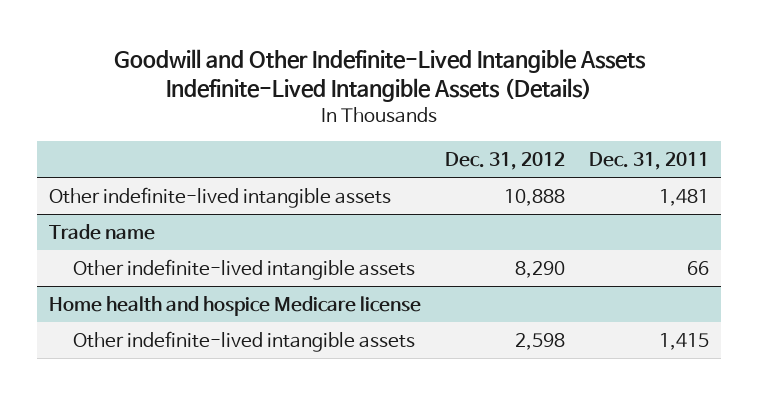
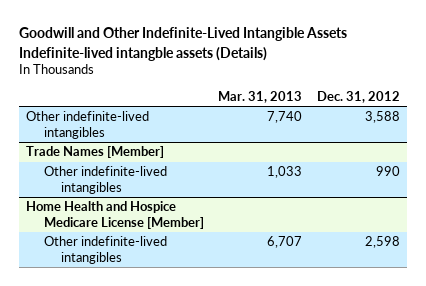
- Goodwill and Other Indefinite-Lived Intangible Assets Indefinite-Lived Intangible Assets (Details)
+ Goodwill and Other Indefinite-Lived Intangible Assets Indefinite-lived intangble assets (Details)
- | Dec. 31, 2012 | Dec. 31, 2011
+ | Mar. 31, 2013 | Dec. 31, 2012
- Other indefinite-lived intangible assets | 10,888 | 1,481
- Trade name
- Other indefinite-lived intangible assets | 8,290 | 66
- Home health and hospice Medicare license
- Other indefinite-lived intangible assets | 2,598 | 1,415
+ Other indefinite-lived intangibles | 7,740 | 3,588
+ Trade Names [Member]
+ Other indefinite-lived intangibles | 1,033 | 990
+ Home Health and Hospice Medicare License [Member]
+ Other indefinite-lived intangibles | 6,707 | 2,598

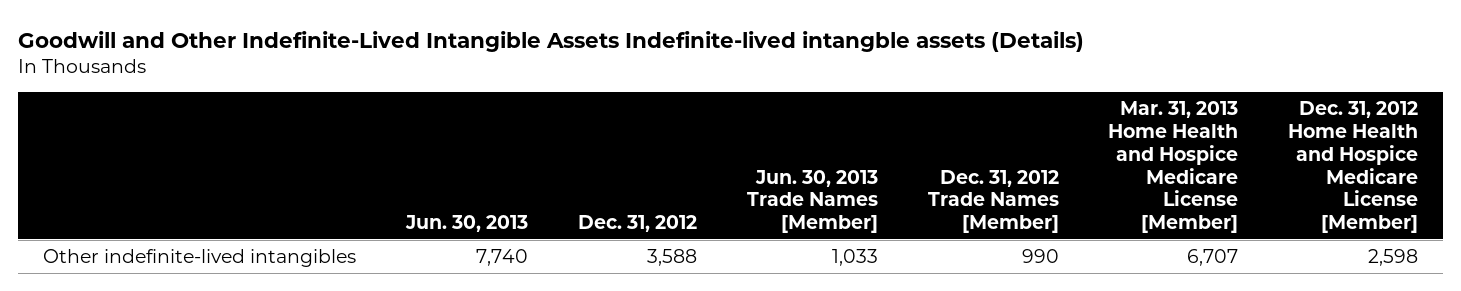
- | Mar. 31, 2013 | Dec. 31, 2012
+ | Jun. 30, 2013 | Dec. 31, 2012 | Jun. 30, 2013 Trade Names [Member] | Dec. 31, 2012 Trade Names [Member] | Mar. 31, 2013 Home Health and Hospice Medicare License [Member] | Dec. 31, 2012 Home Health and Hospice Medicare License [Member]
- Trade Names [Member]
- Other indefinite-lived intangibles | 1,033 | 990
- Home Health and Hospice Medicare License [Member]
- Other indefinite-lived intangibles | 6,707 | 2,598

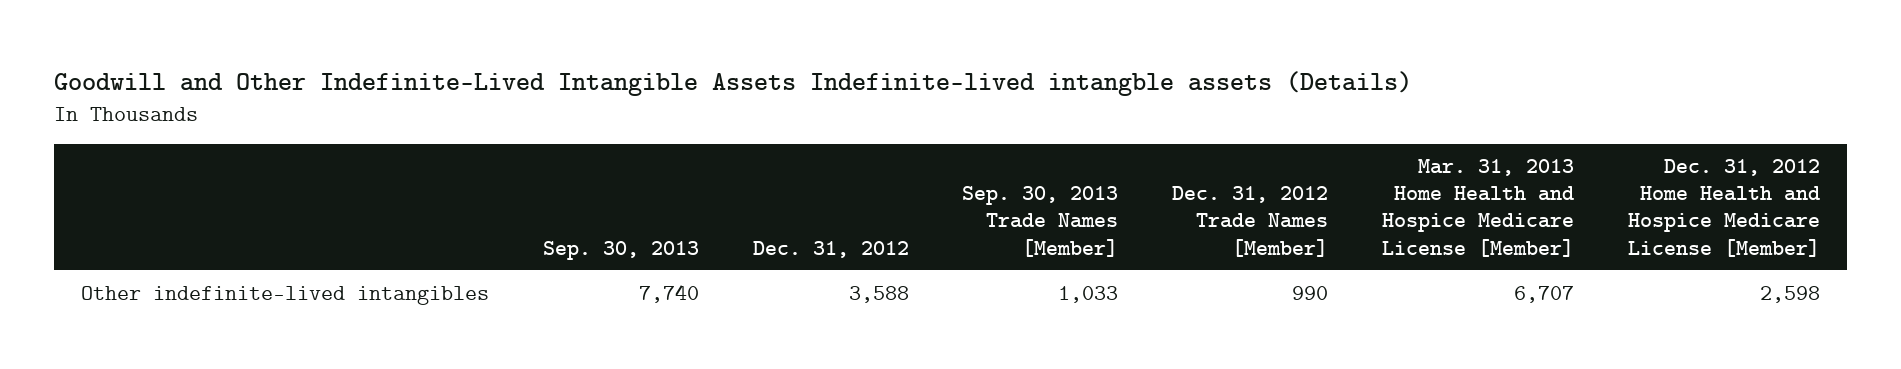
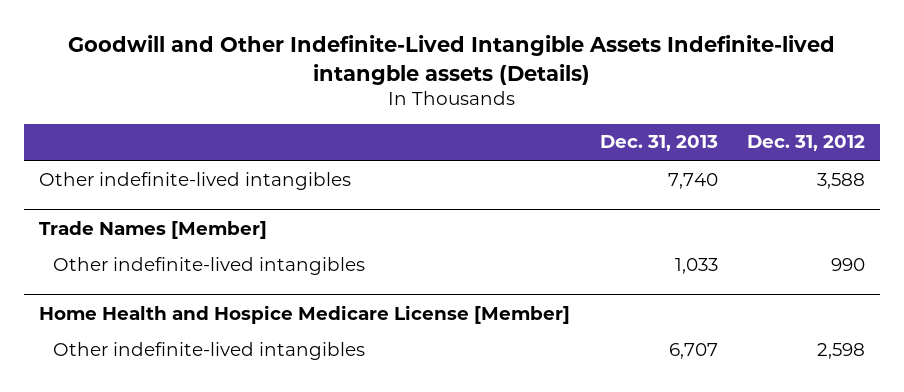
- | Sep. 30, 2013 | Dec. 31, 2012 | Sep. 30, 2013 Trade Names [Member] | Dec. 31, 2012 Trade Names [Member] | Mar. 31, 2013 Home Health and Hospice Medicare License [Member] | Dec. 31, 2012 Home Health and Hospice Medicare License [Member]
+ | Dec. 31, 2013 | Dec. 31, 2012
+ Trade Names [Member]
+ Other indefinite-lived intangibles | 1,033 | 990
+ Home Health and Hospice Medicare License [Member]
+ Other indefinite-lived intangibles | 6,707 | 2,598

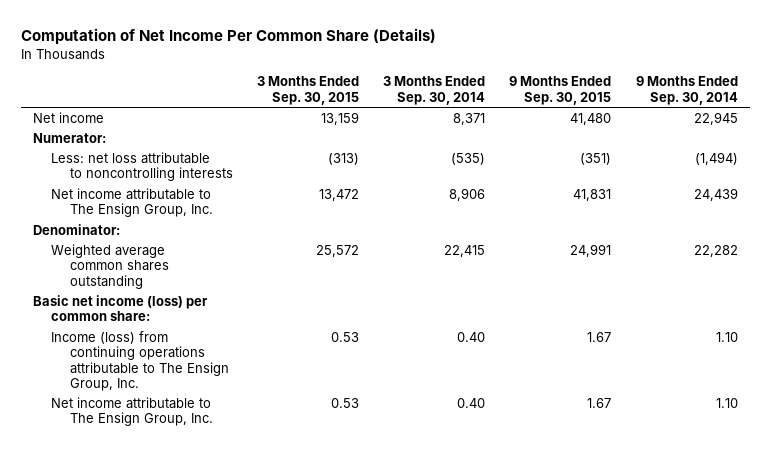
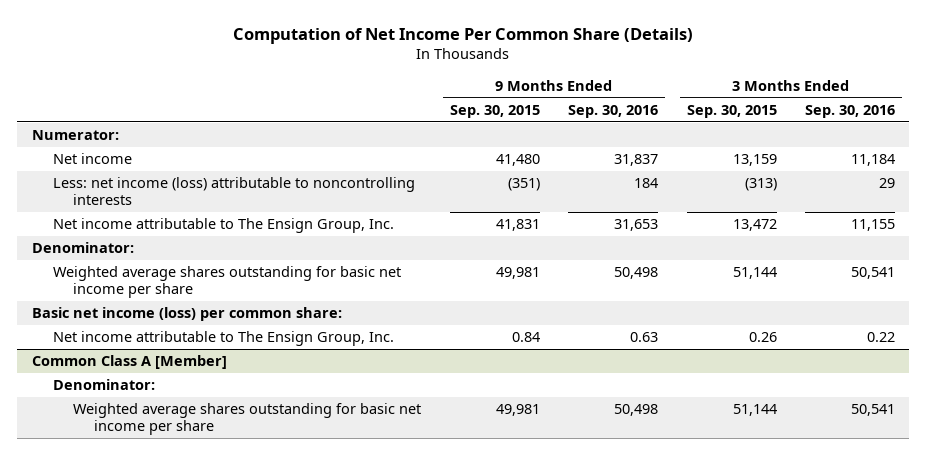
- | 3 Months Ended Sep. 30, 2015 | 3 Months Ended Sep. 30, 2014 | 9 Months Ended Sep. 30, 2015 | 9 Months Ended Sep. 30, 2014
+ | 9 Months Ended Sep. 30, 2015 | 9 Months Ended Sep. 30, 2016 | 3 Months Ended Sep. 30, 2015 | 3 Months Ended Sep. 30, 2016
- Less: net loss attributable to noncontrolling interests | (313) | (535) | (351) | (1,494)
moved down: Net income | 41,480 | 31,837 | 13,159 | 11,184
+ Less: net income (loss) attributable to noncontrolling interests | (351) | 184 | (313) | 29
- Weighted average common shares outstanding | 25,572 | 22,415 | 24,991 | 22,282
+ Weighted average shares outstanding for basic net income per share | 49,981 | 50,498 | 51,144 | 50,541
- Income (loss) from continuing operations attributable to The Ensign Group, Inc. | 0.53 | 0.40 | 1.67 | 1.10
- Net income attributable to The Ensign Group, Inc. | 0.53 | 0.40 | 1.67 | 1.10
+ Net income attributable to The Ensign Group, Inc. | 0.84 | 0.63 | 0.26 | 0.22
+ Common Class A [Member]
+ Denominator:
+ Weighted average shares outstanding for basic net income per share | 49,981 | 50,498 | 51,144 | 50,541

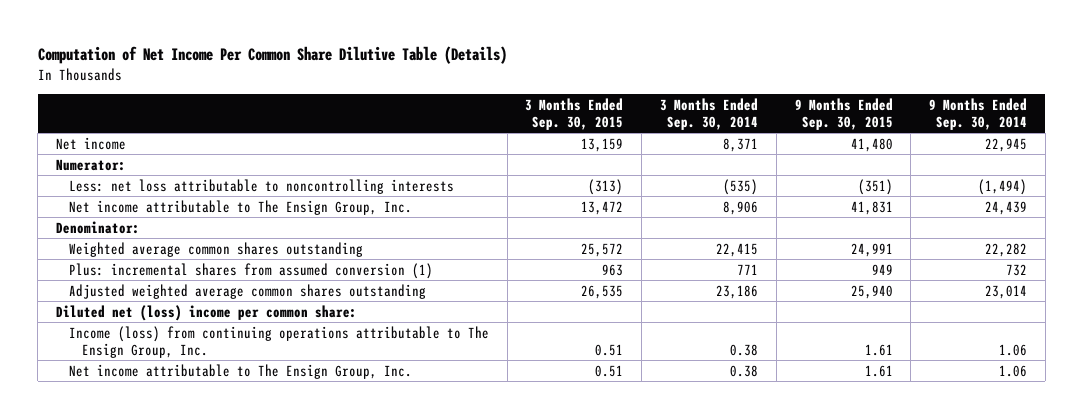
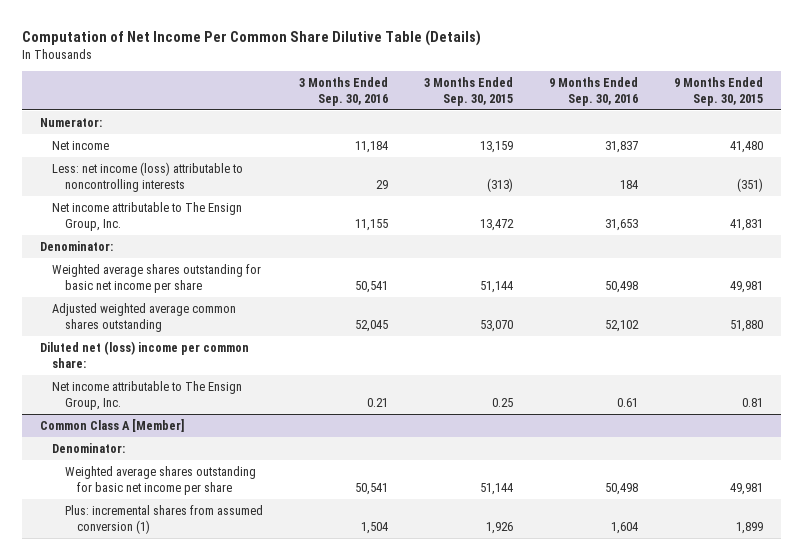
- | 3 Months Ended Sep. 30, 2015 | 3 Months Ended Sep. 30, 2014 | 9 Months Ended Sep. 30, 2015 | 9 Months Ended Sep. 30, 2014
+ | 3 Months Ended Sep. 30, 2016 | 3 Months Ended Sep. 30, 2015 | 9 Months Ended Sep. 30, 2016 | 9 Months Ended Sep. 30, 2015
- Less: net loss attributable to noncontrolling interests | (313) | (535) | (351) | (1,494)
moved down: Net income | 11,184 | 13,159 | 31,837 | 41,480
+ Less: net income (loss) attributable to noncontrolling interests | 29 | (313) | 184 | (351)
- Weighted average common shares outstanding | 25,572 | 22,415 | 24,991 | 22,282
- Plus: incremental shares from assumed conversion (1) | 963 | 771 | 949 | 732
- Adjusted weighted average common shares outstanding | 26,535 | 23,186 | 25,940 | 23,014
+ Weighted average shares outstanding for basic net income per share | 50,541 | 51,144 | 50,498 | 49,981
+ Adjusted weighted average common shares outstanding | 52,045 | 53,070 | 52,102 | 51,880
- Income (loss) from continuing operations attributable to The Ensign Group, Inc. | 0.51 | 0.38 | 1.61 | 1.06
- Net income attributable to The Ensign Group, Inc. | 0.51 | 0.38 | 1.61 | 1.06
+ Net income attributable to The Ensign Group, Inc. | 0.21 | 0.25 | 0.61 | 0.81
+ Common Class A [Member]
+ Denominator:
+ Weighted average shares outstanding for basic net income per share | 50,541 | 51,144 | 50,498 | 49,981
+ Plus: incremental shares from assumed conversion (1) | 1,504 | 1,926 | 1,604 | 1,899

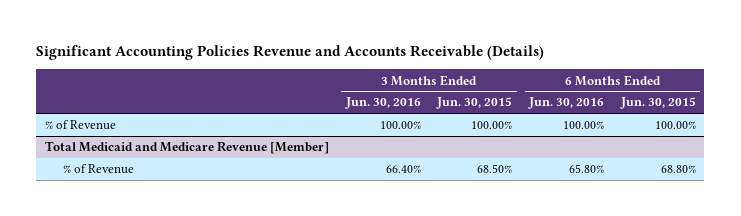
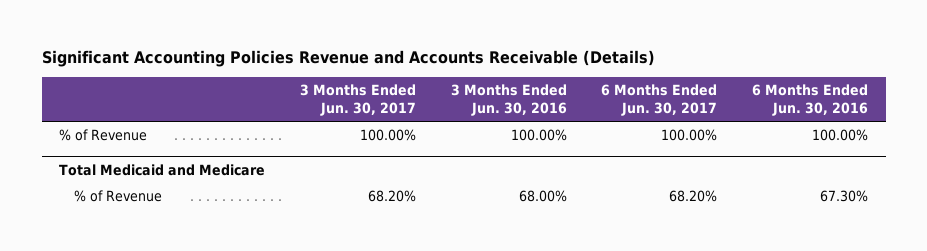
- | 3 Months Ended Jun. 30, 2016 | 3 Months Ended Jun. 30, 2015 | 6 Months Ended Jun. 30, 2016 | 6 Months Ended Jun. 30, 2015
+ | 3 Months Ended Jun. 30, 2017 | 3 Months Ended Jun. 30, 2016 | 6 Months Ended Jun. 30, 2017 | 6 Months Ended Jun. 30, 2016
- Total Medicaid and Medicare Revenue [Member]
- % of Revenue | 66.40% | 68.50% | 65.80% | 68.80%
+ Total Medicaid and Medicare
+ % of Revenue | 68.20% | 68.00% | 68.20% | 67.30%

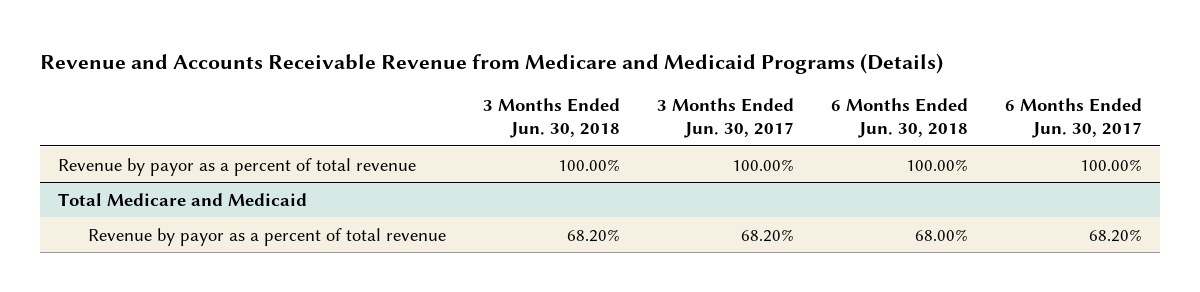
- Significant Accounting Policies Revenue and Accounts Receivable (Details)
+ Revenue and Accounts Receivable Revenue from Medicare and Medicaid Programs (Details)
- | 3 Months Ended Jun. 30, 2017 | 3 Months Ended Jun. 30, 2016 | 6 Months Ended Jun. 30, 2017 | 6 Months Ended Jun. 30, 2016
+ | 3 Months Ended Jun. 30, 2018 | 3 Months Ended Jun. 30, 2017 | 6 Months Ended Jun. 30, 2018 | 6 Months Ended Jun. 30, 2017
- % of Revenue | 100.00% | 100.00% | 100.00% | 100.00%
- Total Medicaid and Medicare
- % of Revenue | 68.20% | 68.00% | 68.20% | 67.30%
+ Revenue by payor as a percent of total revenue | 100.00% | 100.00% | 100.00% | 100.00%
+ Total Medicare and Medicaid
+ Revenue by payor as a percent of total revenue | 68.20% | 68.20% | 68.00% | 68.20%

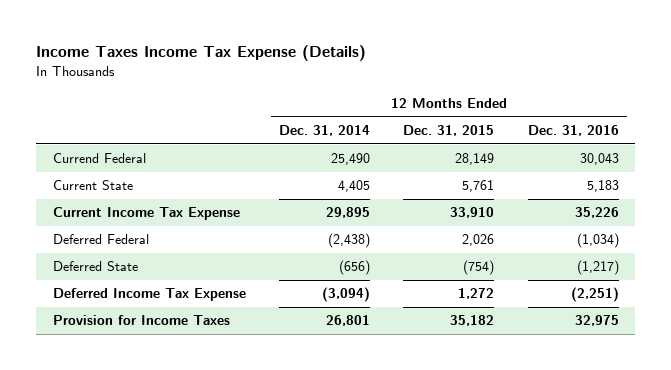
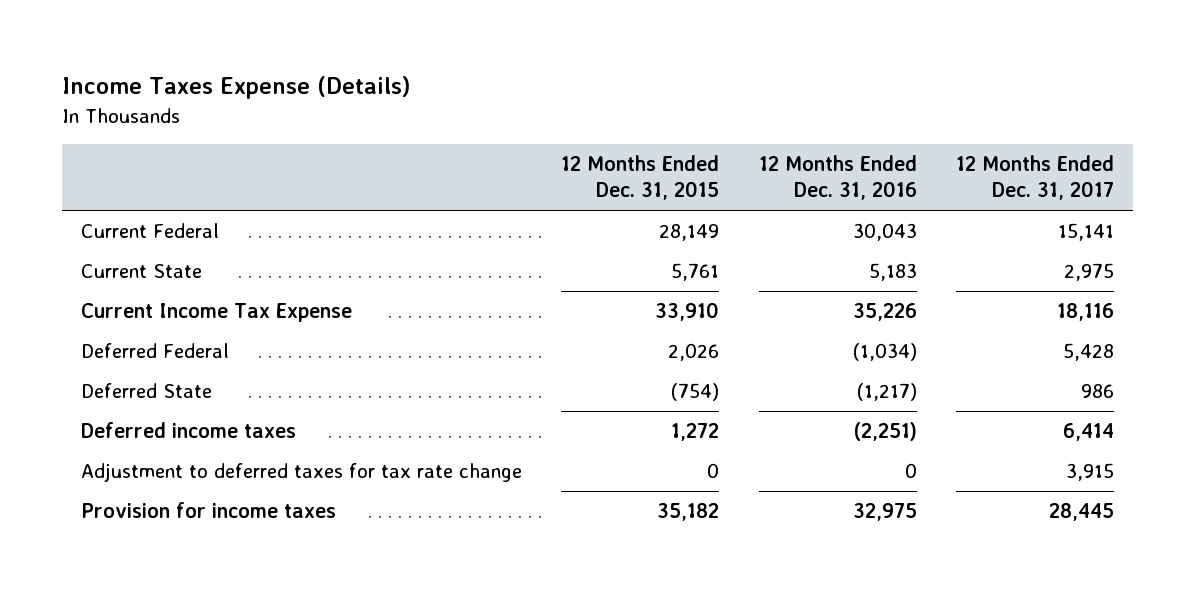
- Income Taxes Income Tax Expense (Details)
+ Income Taxes Expense (Details)
- | 12 Months Ended Dec. 31, 2014 | 12 Months Ended Dec. 31, 2015 | 12 Months Ended Dec. 31, 2016
+ | 12 Months Ended Dec. 31, 2015 | 12 Months Ended Dec. 31, 2016 | 12 Months Ended Dec. 31, 2017
- Currend Federal | 25,490 | 28,149 | 30,043
+ Current Federal | 28,149 | 30,043 | 15,141
- Deferred Income Tax Expense | (3,094) | 1,272 | (2,251)
- Provision for Income Taxes | 26,801 | 35,182 | 32,975
+ Deferred income taxes | 1,272 | (2,251) | 6,414
+ Adjustment to deferred taxes for tax rate change | 0 | 0 | 3,915
+ Provision for income taxes | 35,182 | 32,975 | 28,445

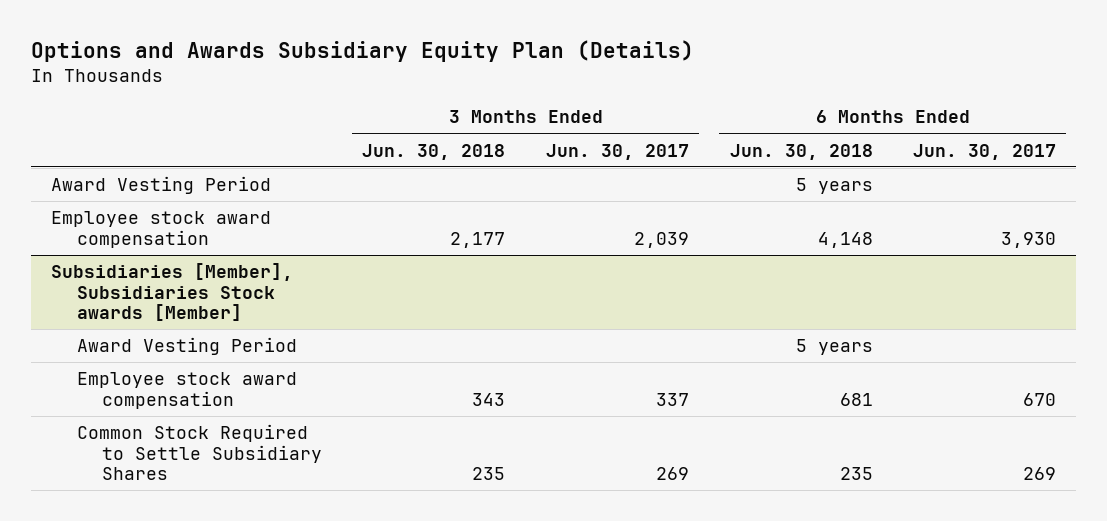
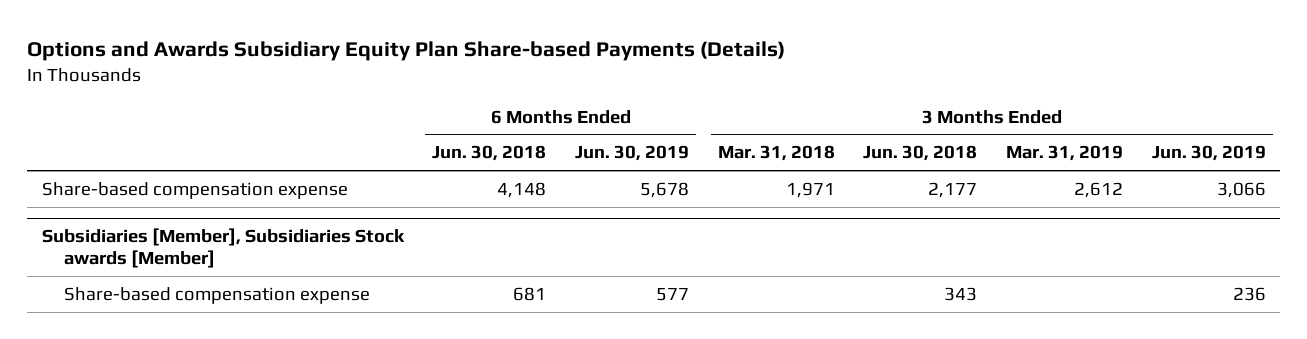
- Options and Awards Subsidiary Equity Plan (Details)
+ Options and Awards Subsidiary Equity Plan Share-based Payments (Details)
- | 3 Months Ended Jun. 30, 2018 | 3 Months Ended Jun. 30, 2017 | 6 Months Ended Jun. 30, 2018 | 6 Months Ended Jun. 30, 2017
+ | 6 Months Ended Jun. 30, 2018 | 6 Months Ended Jun. 30, 2019 | 3 Months Ended Mar. 31, 2018 | 3 Months Ended Jun. 30, 2018 | 3 Months Ended Mar. 31, 2019 | 3 Months Ended Jun. 30, 2019
- Award Vesting Period | | | 5 years |
- Employee stock award compensation | 2,177 | 2,039 | 4,148 | 3,930
+ Share-based compensation expense | 4,148 | 5,678 | 1,971 | 2,177 | 2,612 | 3,066
@ Subsidiaries [Member], Subsidiaries Stock awards [Member]
- Award Vesting Period | | | 5 years |
- Employee stock award compensation | 343 | 337 | 681 | 670
- Common Stock Required to Settle Subsidiary Shares | 235 | 269 | 235 | 269
+ Share-based compensation expense | 681 | 577 | | 343 | | 236

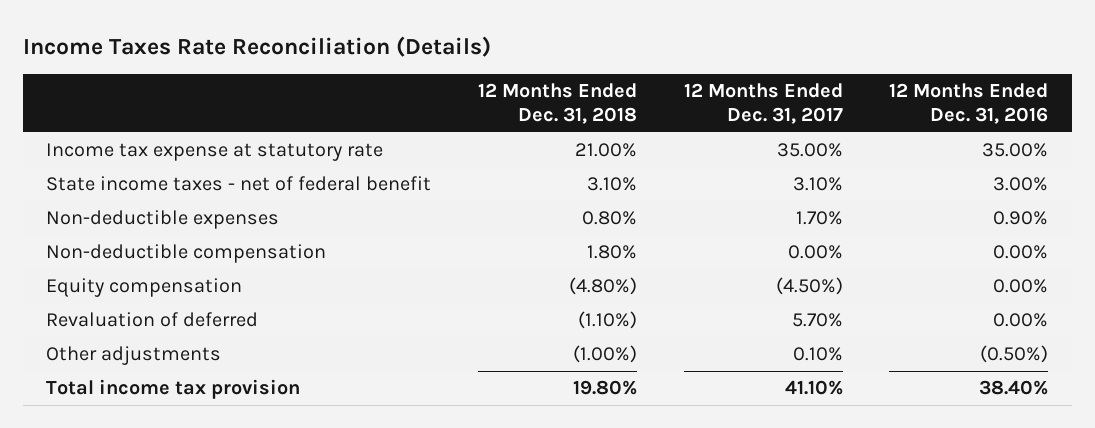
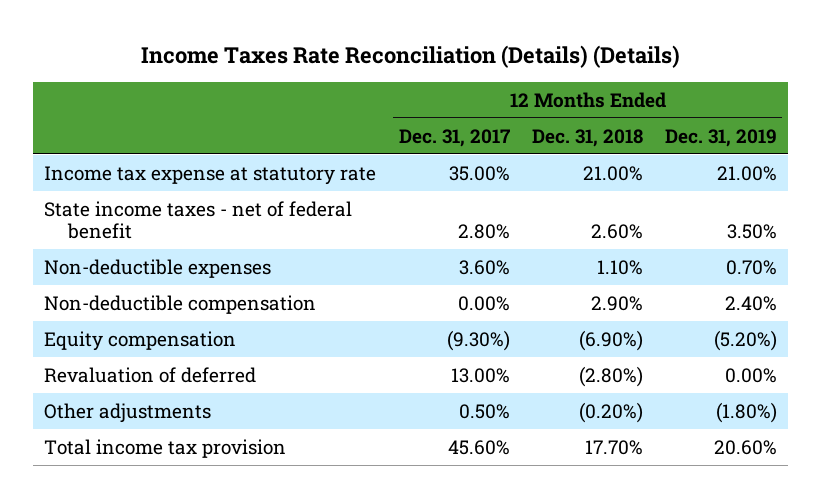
- Income Taxes Rate Reconciliation (Details)
+ Income Taxes Rate Reconciliation (Details) (Details)
- | 12 Months Ended Dec. 31, 2018 | 12 Months Ended Dec. 31, 2017 | 12 Months Ended Dec. 31, 2016
+ | 12 Months Ended Dec. 31, 2017 | 12 Months Ended Dec. 31, 2018 | 12 Months Ended Dec. 31, 2019
- State income taxes - net of federal benefit | 3.10% | 3.10% | 3.00%
- Non-deductible expenses | 0.80% | 1.70% | 0.90%
- Non-deductible compensation | 1.80% | 0.00% | 0.00%
- Equity compensation | (4.80%) | (4.50%) | 0.00%
- Revaluation of deferred | (1.10%) | 5.70% | 0.00%
- Other adjustments | (1.00%) | 0.10% | (0.50%)
- Total income tax provision | 19.80% | 41.10% | 38.40%
+ State income taxes - net of federal benefit | 2.80% | 2.60% | 3.50%
+ Non-deductible expenses | 3.60% | 1.10% | 0.70%
+ Non-deductible compensation | 0.00% | 2.90% | 2.40%
+ Equity compensation | (9.30%) | (6.90%) | (5.20%)
+ Revaluation of deferred | 13.00% | (2.80%) | 0.00%
+ Other adjustments | 0.50% | (0.20%) | (1.80%)
+ Total income tax provision | 45.60% | 17.70% | 20.60%

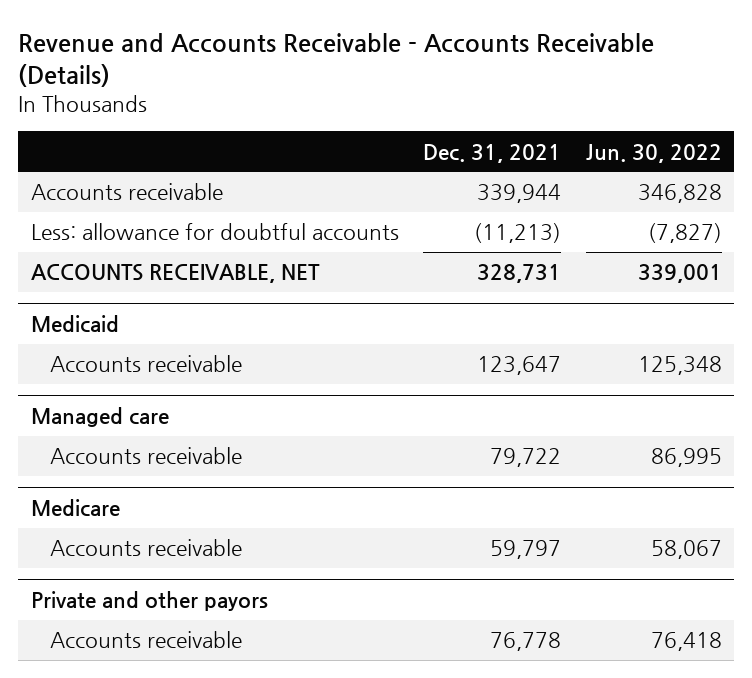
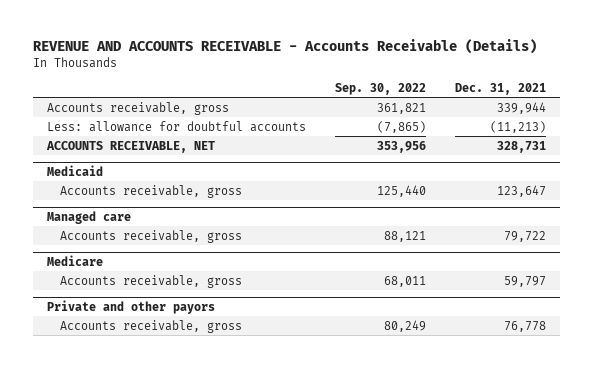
- Revenue and Accounts Receivable - Accounts Receivable (Details)
+ REVENUE AND ACCOUNTS RECEIVABLE - Accounts Receivable (Details)
- | Dec. 31, 2021 | Jun. 30, 2022
+ | Sep. 30, 2022 | Dec. 31, 2021
- Accounts receivable | 339,944 | 346,828
+ Accounts receivable, gross | 361,821 | 339,944
@ Medicaid
- Accounts receivable | 123,647 | 125,348
+ Accounts receivable, gross | 125,440 | 123,647
@ Managed care
- Accounts receivable | 79,722 | 86,995
+ Accounts receivable, gross | 88,121 | 79,722
@ Medicare
- Accounts receivable | 59,797 | 58,067
+ Accounts receivable, gross | 68,011 | 59,797
@ Private and other payors
- Accounts receivable | 76,778 | 76,418
+ Accounts receivable, gross | 80,249 | 76,778

